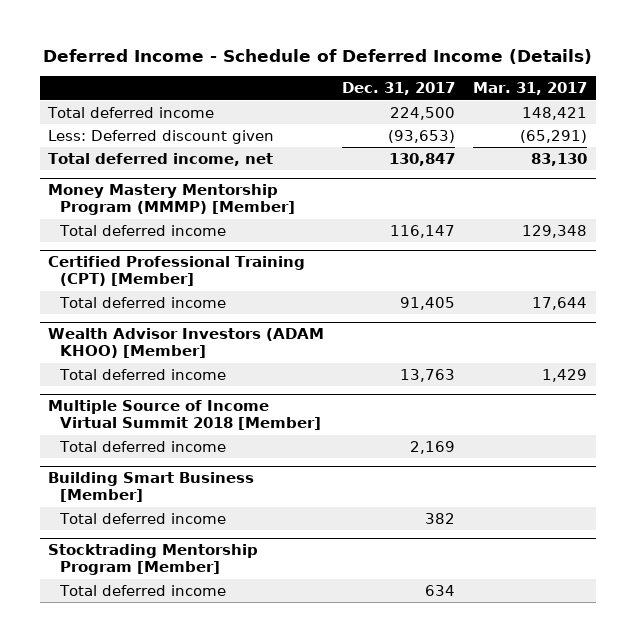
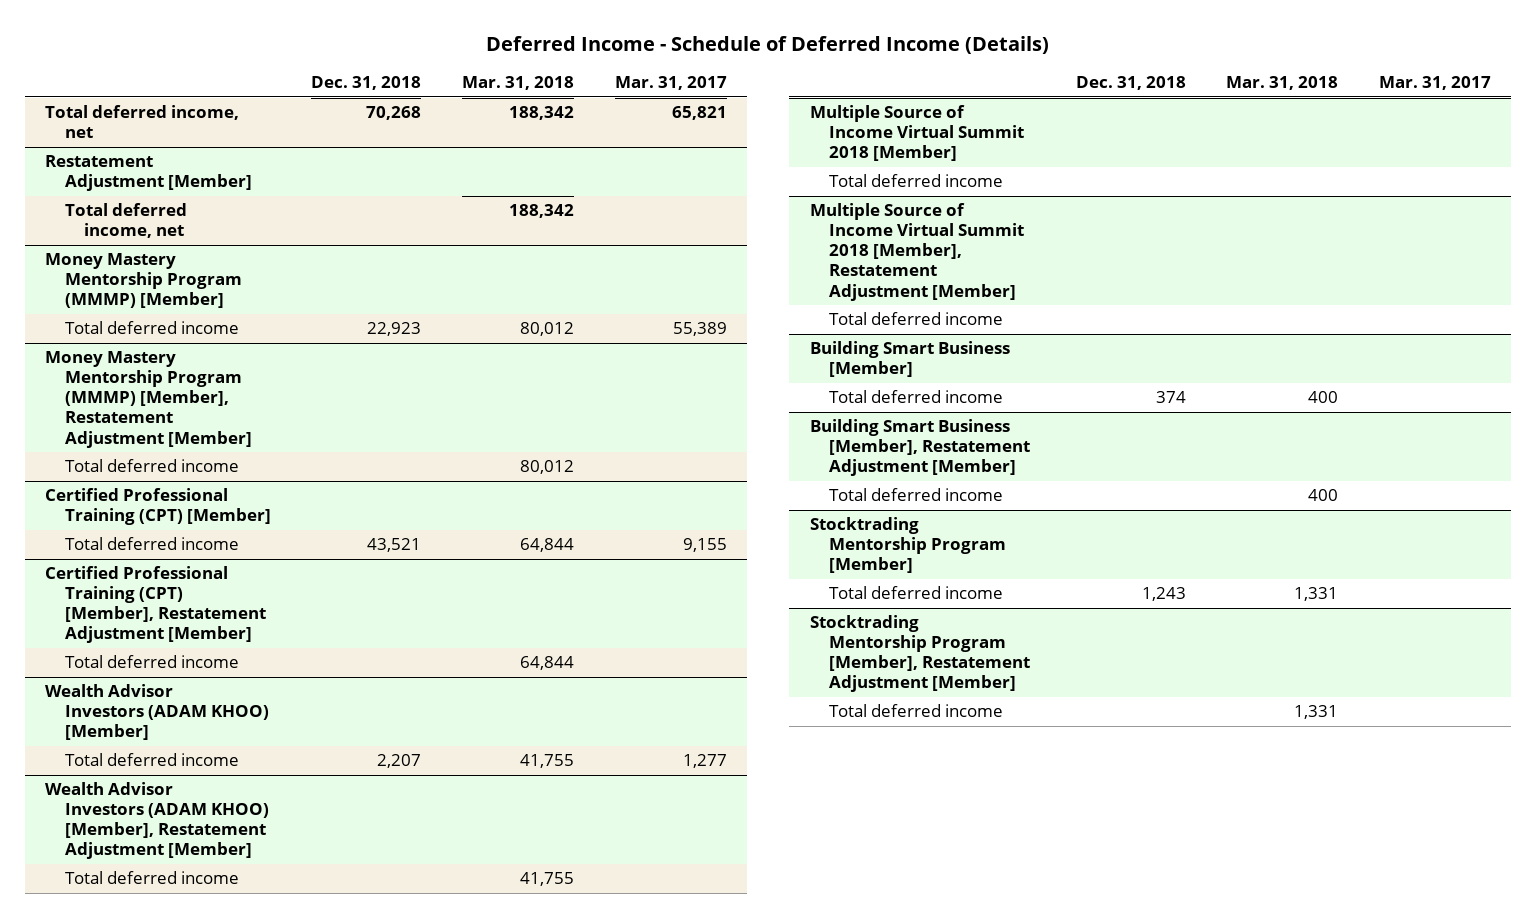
- | Dec. 31, 2017 | Mar. 31, 2017
+ | Dec. 31, 2018 | Mar. 31, 2018 | Mar. 31, 2017
- Total deferred income | 224,500 | 148,421
- Less: Deferred discount given | (93,653) | (65,291)
- Total deferred income, net | 130,847 | 83,130
+ Total deferred income, net | 70,268 | 188,342 | 65,821
+ Restatement Adjustment [Member]
+ Total deferred income, net | | 188,342 |
@ Money Mastery Mentorship Program (MMMP) [Member]
- Total deferred income | 116,147 | 129,348
+ Total deferred income | 22,923 | 80,012 | 55,389
+ Money Mastery Mentorship Program (MMMP) [Member], Restatement Adjustment [Member]
+ Total deferred income | | 80,012 |
@ Certified Professional Training (CPT) [Member]
- Total deferred income | 91,405 | 17,644
+ Total deferred income | 43,521 | 64,844 | 9,155
+ Certified Professional Training (CPT) [Member], Restatement Adjustment [Member]
+ Total deferred income | | 64,844 |
@ Wealth Advisor Investors (ADAM KHOO) [Member]
- Total deferred income | 13,763 | 1,429
+ Total deferred income | 2,207 | 41,755 | 1,277
+ Wealth Advisor Investors (ADAM KHOO) [Member], Restatement Adjustment [Member]
+ Total deferred income | | 41,755 |
+ Multiple Source of Income Virtual Summit 2018 [Member], Restatement Adjustment [Member]
+ Total deferred income
+ Building Smart Business [Member], Restatement Adjustment [Member]
+ Total deferred income | | 400 |
+ Stocktrading Mentorship Program [Member], Restatement Adjustment [Member]
+ Total deferred income | | 1,331 |

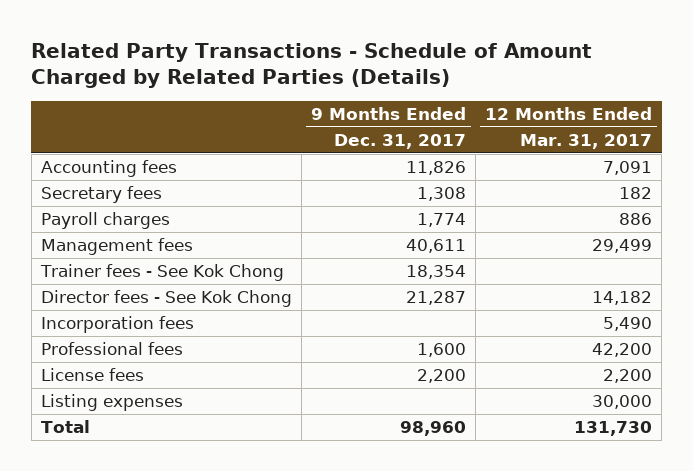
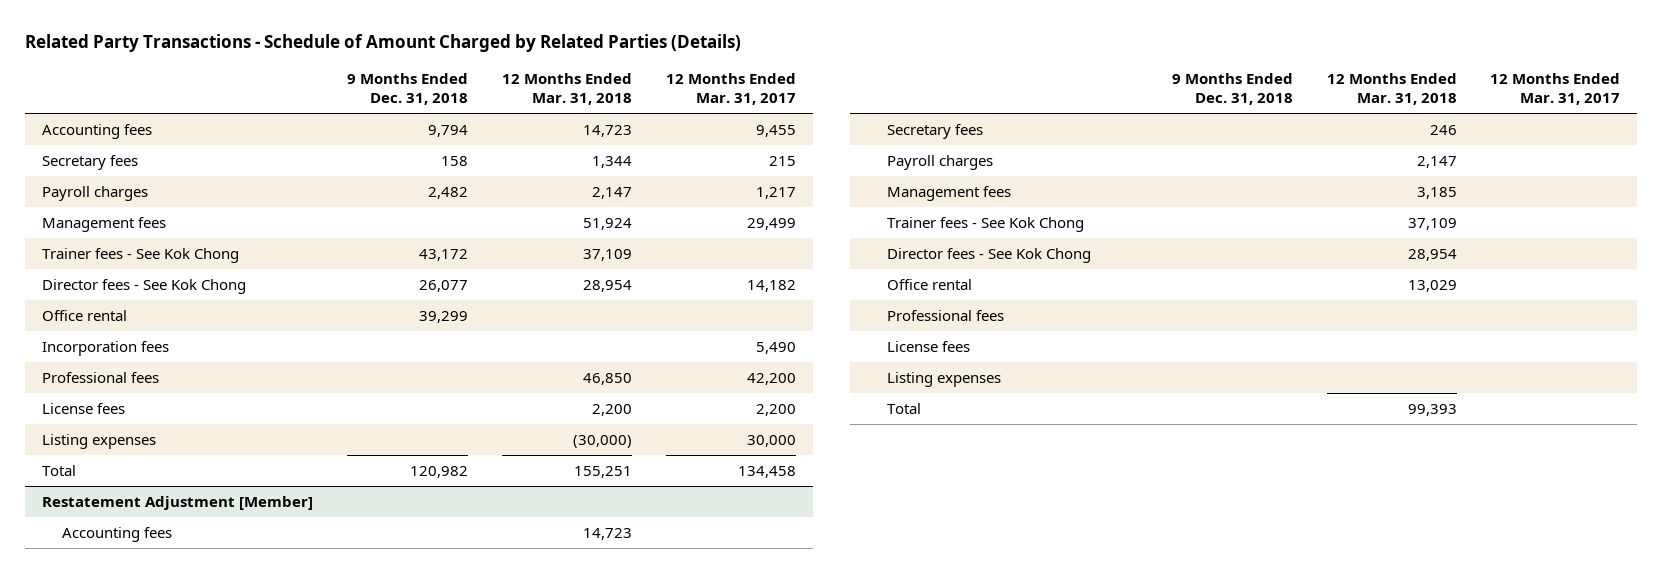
- | 9 Months Ended Dec. 31, 2017 | 12 Months Ended Mar. 31, 2017
+ | 9 Months Ended Dec. 31, 2018 | 12 Months Ended Mar. 31, 2018 | 12 Months Ended Mar. 31, 2017
- Accounting fees | 11,826 | 7,091
- Secretary fees | 1,308 | 182
- Payroll charges | 1,774 | 886
+ Accounting fees | 9,794 | 14,723 | 9,455
+ Secretary fees | 158 | 1,344 | 215
+ Payroll charges | 2,482 | 2,147 | 1,217
+ Office rental | 39,299 | |
- Total | 98,960 | 131,730
+ Total | 120,982 | 155,251 | 134,458
+ Restatement Adjustment [Member]
+ Accounting fees | | 14,723 |
+ Secretary fees | | 246 |
+ Payroll charges | | 2,147 |
+ Management fees | | 3,185 |
+ Trainer fees - See Kok Chong | | 37,109 |
+ Director fees - See Kok Chong | | 28,954 |
+ Office rental | | 13,029 |
+ Professional fees
+ License fees
+ Listing expenses
+ Total | | 99,393 |

